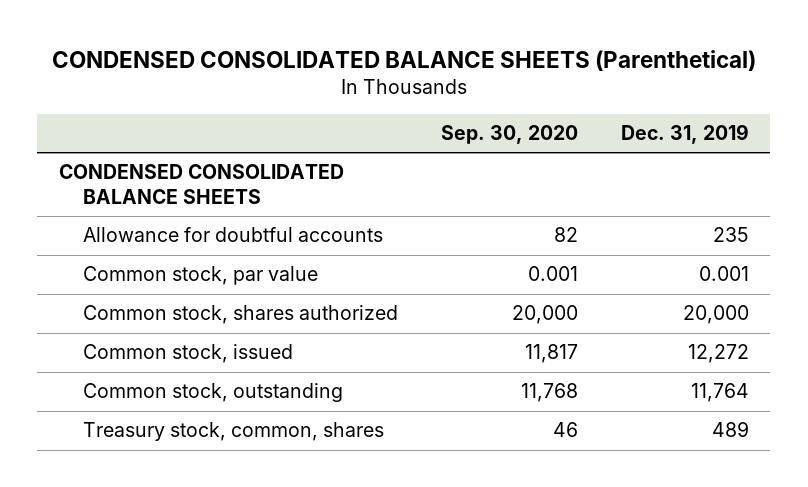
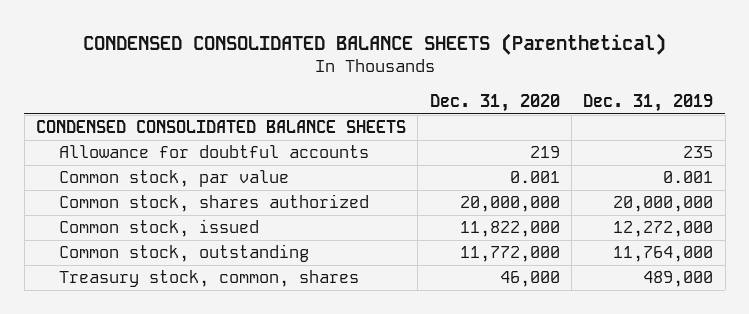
- | Sep. 30, 2020 | Dec. 31, 2019
+ | Dec. 31, 2020 | Dec. 31, 2019
- Common stock, shares authorized | 20,000 | 20,000
- Common stock, issued | 11,817 | 12,272
- Common stock, outstanding | 11,768 | 11,764
- Treasury stock, common, shares | 46 | 489
+ Common stock, shares authorized | 20,000,000 | 20,000,000
+ Common stock, issued | 11,822,000 | 12,272,000
+ Common stock, outstanding | 11,772,000 | 11,764,000
+ Treasury stock, common, shares | 46,000 | 489,000

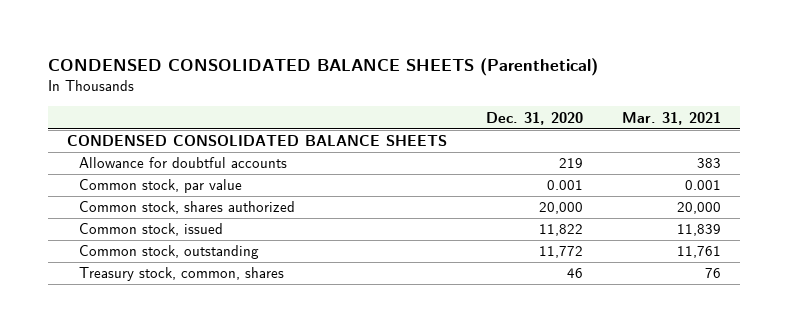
- | Dec. 31, 2020 | Dec. 31, 2019
+ | Dec. 31, 2020 | Mar. 31, 2021
- Common stock, shares authorized | 20,000,000 | 20,000,000
- Common stock, issued | 11,822,000 | 12,272,000
- Common stock, outstanding | 11,772,000 | 11,764,000
- Treasury stock, common, shares | 46,000 | 489,000
+ Common stock, shares authorized | 20,000 | 20,000
+ Common stock, issued | 11,822 | 11,839
+ Common stock, outstanding | 11,772 | 11,761
+ Treasury stock, common, shares | 46 | 76

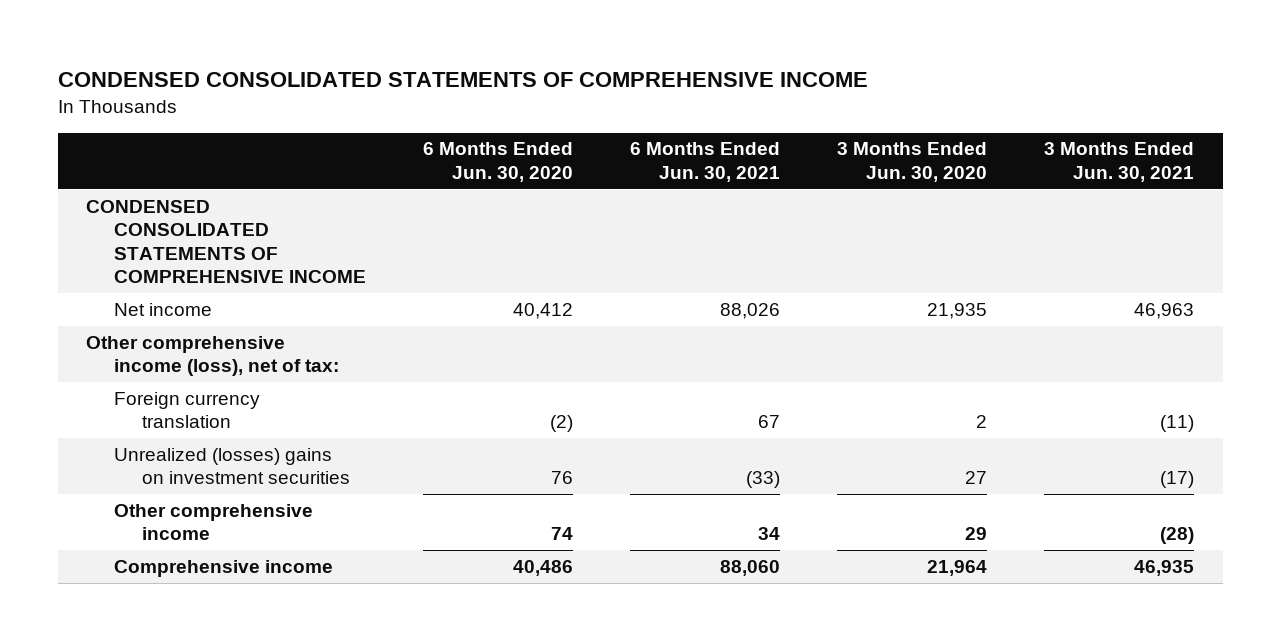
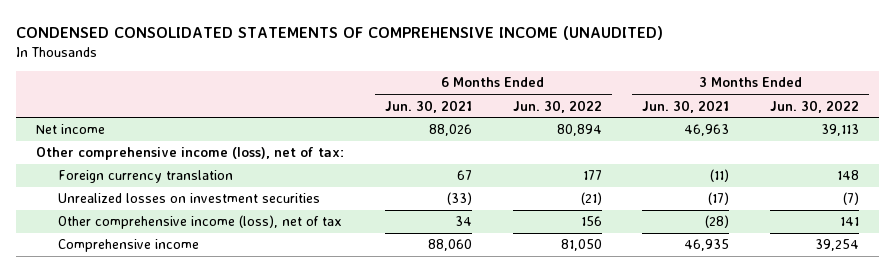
- CONDENSED CONSOLIDATED STATEMENTS OF COMPREHENSIVE INCOME
+ CONDENSED CONSOLIDATED STATEMENTS OF COMPREHENSIVE INCOME (UNAUDITED)
- | 6 Months Ended Jun. 30, 2020 | 6 Months Ended Jun. 30, 2021 | 3 Months Ended Jun. 30, 2020 | 3 Months Ended Jun. 30, 2021
+ | 6 Months Ended Jun. 30, 2021 | 6 Months Ended Jun. 30, 2022 | 3 Months Ended Jun. 30, 2021 | 3 Months Ended Jun. 30, 2022
- CONDENSED CONSOLIDATED STATEMENTS OF COMPREHENSIVE INCOME
- Unrealized (losses) gains on investment securities | 76 | (33) | 27 | (17)
- Other comprehensive income | 74 | 34 | 29 | (28)
+ Unrealized losses on investment securities | (33) | (21) | (17) | (7)
+ Other comprehensive income (loss), net of tax | 34 | 156 | (28) | 141

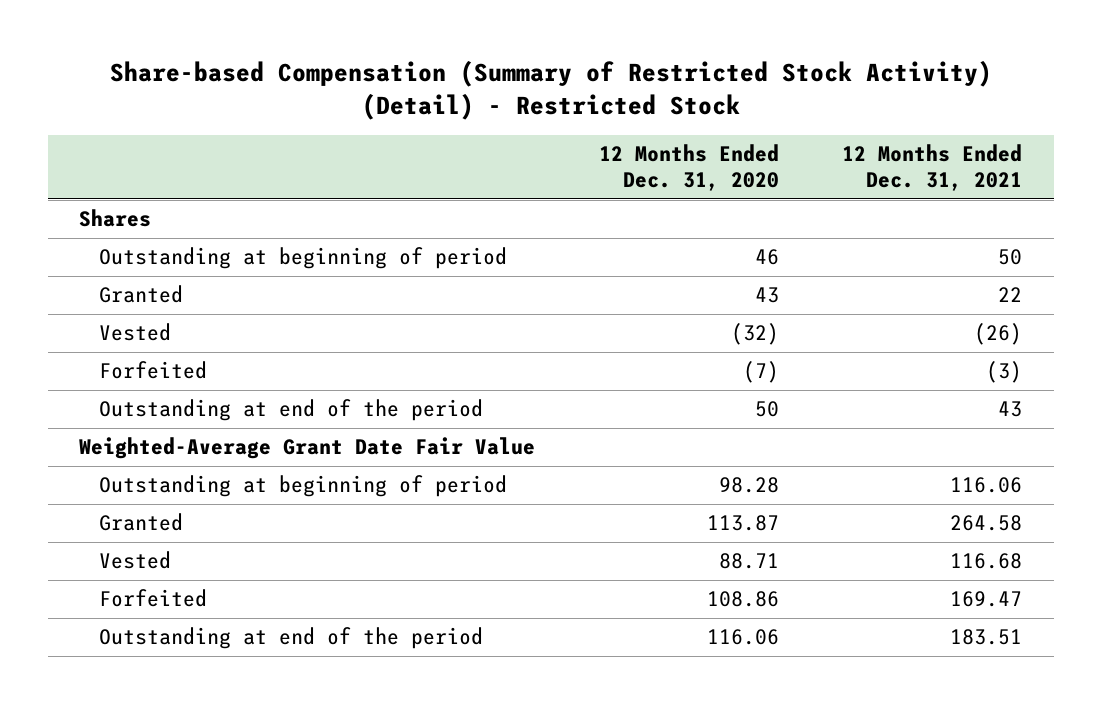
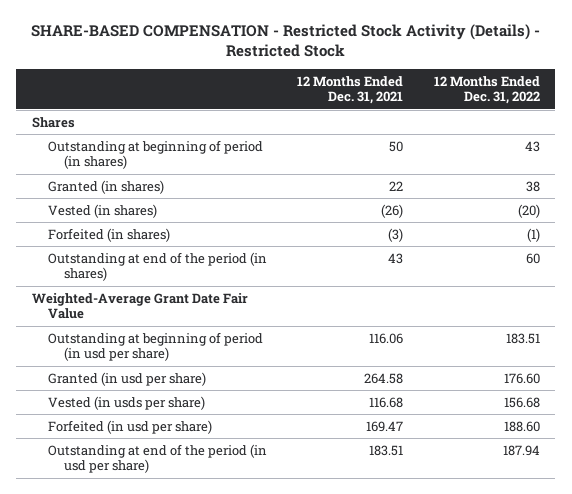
- Share-based Compensation (Summary of Restricted Stock Activity) (Detail) - Restricted Stock
+ SHARE-BASED COMPENSATION - Restricted Stock Activity (Details) - Restricted Stock
- | 12 Months Ended Dec. 31, 2020 | 12 Months Ended Dec. 31, 2021
+ | 12 Months Ended Dec. 31, 2021 | 12 Months Ended Dec. 31, 2022
- Outstanding at beginning of period | 46 | 50
- Granted | 43 | 22
- Vested | (32) | (26)
- Forfeited | (7) | (3)
- Outstanding at end of the period | 50 | 43
+ Outstanding at beginning of period (in shares) | 50 | 43
+ Granted (in shares) | 22 | 38
+ Vested (in shares) | (26) | (20)
+ Forfeited (in shares) | (3) | (1)
+ Outstanding at end of the period (in shares) | 43 | 60
- Outstanding at beginning of period | 98.28 | 116.06
- Granted | 113.87 | 264.58
- Vested | 88.71 | 116.68
- Forfeited | 108.86 | 169.47
- Outstanding at end of the period | 116.06 | 183.51
+ Outstanding at beginning of period (in usd per share) | 116.06 | 183.51
+ Granted (in usd per share) | 264.58 | 176.60
+ Vested (in usds per share) | 116.68 | 156.68
+ Forfeited (in usd per share) | 169.47 | 188.60
+ Outstanding at end of the period (in usd per share) | 183.51 | 187.94

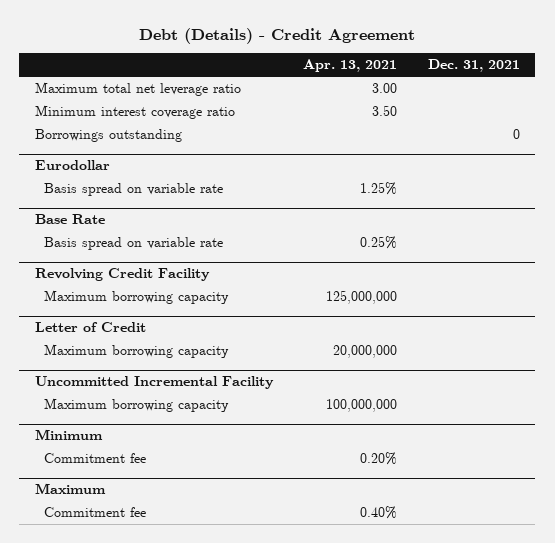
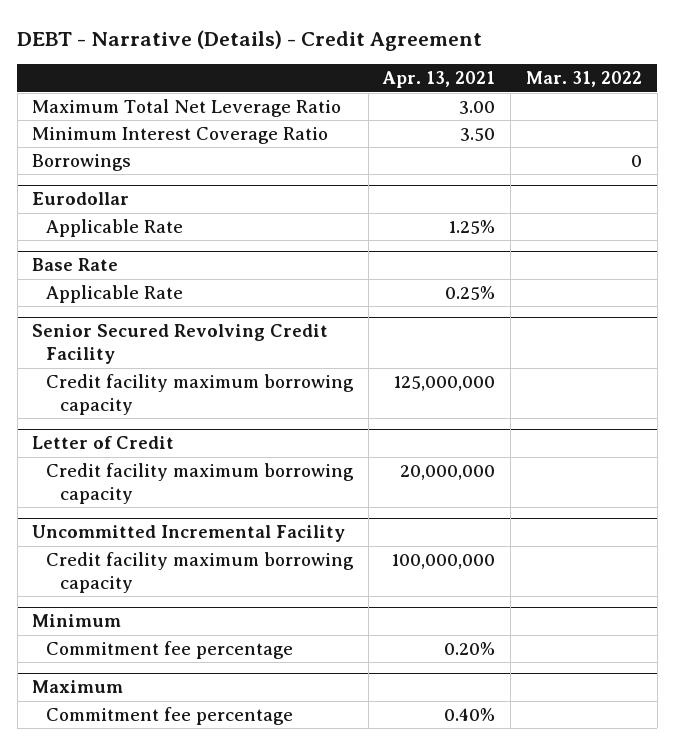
- Debt (Details) - Credit Agreement
+ DEBT - Narrative (Details) - Credit Agreement
- | Apr. 13, 2021 | Dec. 31, 2021
+ | Apr. 13, 2021 | Mar. 31, 2022
- Maximum total net leverage ratio | 3.00 |
- Minimum interest coverage ratio | 3.50 |
- Borrowings outstanding | | 0
+ Maximum Total Net Leverage Ratio | 3.00 |
+ Minimum Interest Coverage Ratio | 3.50 |
+ Borrowings | | 0
@ Eurodollar
- Basis spread on variable rate | 1.25% |
+ Applicable Rate | 1.25% |
@ Base Rate
- Basis spread on variable rate | 0.25% |
- Revolving Credit Facility
- Maximum borrowing capacity | 125,000,000 |
@ Base Rate
+ Applicable Rate | 0.25% |
+ Senior Secured Revolving Credit Facility
+ Credit facility maximum borrowing capacity | 125,000,000 |
@ Letter of Credit
- Maximum borrowing capacity | 20,000,000 |
+ Credit facility maximum borrowing capacity | 20,000,000 |
@ Uncommitted Incremental Facility
- Maximum borrowing capacity | 100,000,000 |
+ Credit facility maximum borrowing capacity | 100,000,000 |
@ Minimum
- Commitment fee | 0.20% |
+ Commitment fee percentage | 0.20% |
@ Maximum
- Commitment fee | 0.40% |
+ Commitment fee percentage | 0.40% |

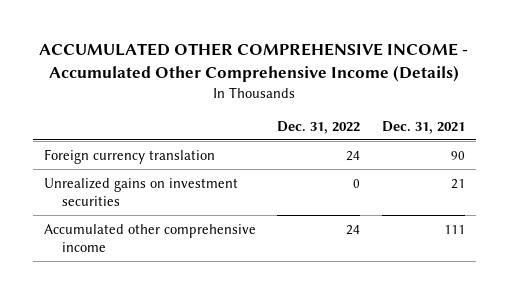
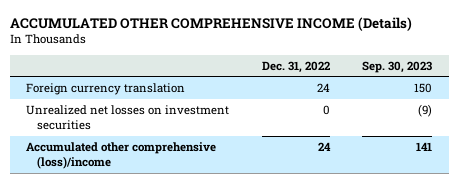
- ACCUMULATED OTHER COMPREHENSIVE INCOME - Accumulated Other Comprehensive Income (Details)
+ ACCUMULATED OTHER COMPREHENSIVE INCOME (Details)
- | Dec. 31, 2022 | Dec. 31, 2021
+ | Dec. 31, 2022 | Sep. 30, 2023
- Unrealized gains on investment securities | 0 | 21
- Accumulated other comprehensive income | 24 | 111
+ Unrealized net losses on investment securities | 0 | (9)
+ Accumulated other comprehensive (loss)/income | 24 | 141

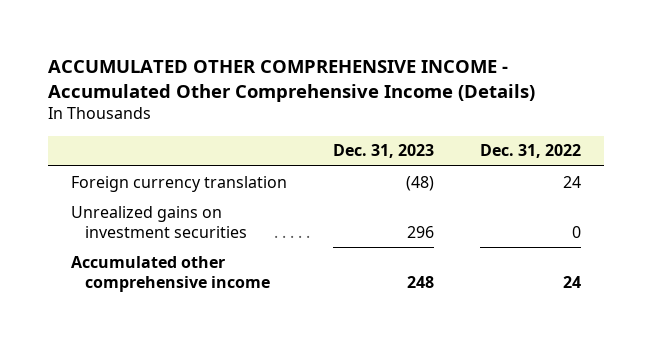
- ACCUMULATED OTHER COMPREHENSIVE INCOME (Details)
+ ACCUMULATED OTHER COMPREHENSIVE INCOME - Accumulated Other Comprehensive Income (Details)
- | Dec. 31, 2022 | Sep. 30, 2023
+ | Dec. 31, 2023 | Dec. 31, 2022
- Unrealized net losses on investment securities | 0 | (9)
- Accumulated other comprehensive (loss)/income | 24 | 141
+ Unrealized gains on investment securities | 296 | 0
+ Accumulated other comprehensive income | 248 | 24

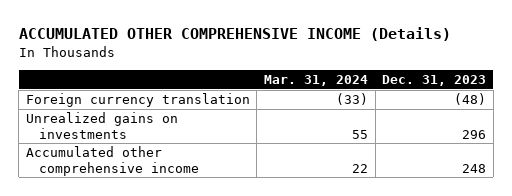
- ACCUMULATED OTHER COMPREHENSIVE INCOME - Accumulated Other Comprehensive Income (Details)
+ ACCUMULATED OTHER COMPREHENSIVE INCOME (Details)
- | Dec. 31, 2023 | Dec. 31, 2022
+ | Mar. 31, 2024 | Dec. 31, 2023
- Unrealized gains on investment securities | 296 | 0
+ Unrealized gains on investments | 55 | 296

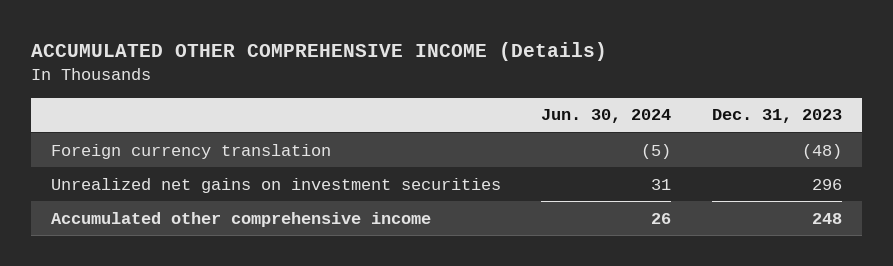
- | Mar. 31, 2024 | Dec. 31, 2023
+ | Jun. 30, 2024 | Dec. 31, 2023
- Unrealized gains on investments | 55 | 296
+ Unrealized net gains on investment securities | 31 | 296

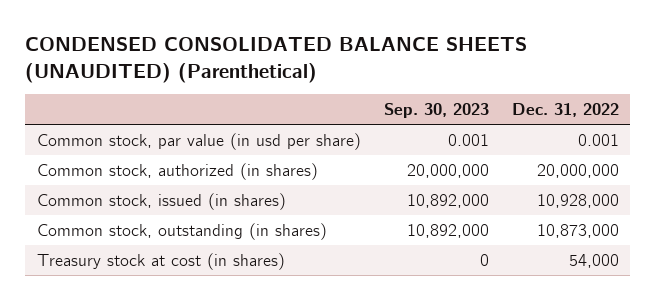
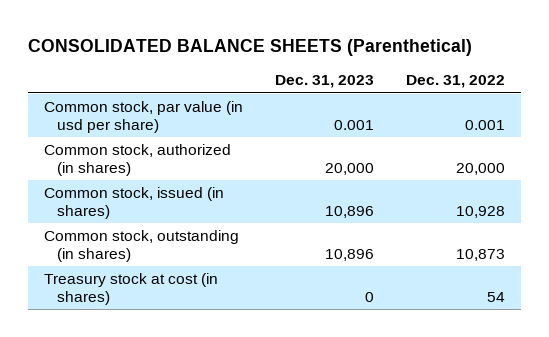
- CONDENSED CONSOLIDATED BALANCE SHEETS (UNAUDITED) (Parenthetical)
+ CONSOLIDATED BALANCE SHEETS (Parenthetical)
- | Sep. 30, 2023 | Dec. 31, 2022
+ | Dec. 31, 2023 | Dec. 31, 2022
- Common stock, authorized (in shares) | 20,000,000 | 20,000,000
- Common stock, issued (in shares) | 10,892,000 | 10,928,000
- Common stock, outstanding (in shares) | 10,892,000 | 10,873,000
- Treasury stock at cost (in shares) | 0 | 54,000
+ Common stock, authorized (in shares) | 20,000 | 20,000
+ Common stock, issued (in shares) | 10,896 | 10,928
+ Common stock, outstanding (in shares) | 10,896 | 10,873
+ Treasury stock at cost (in shares) | 0 | 54

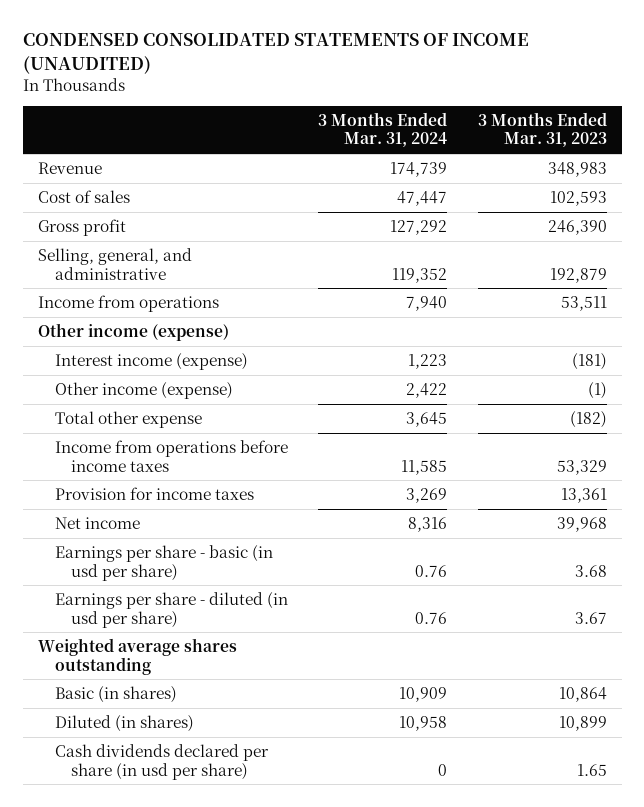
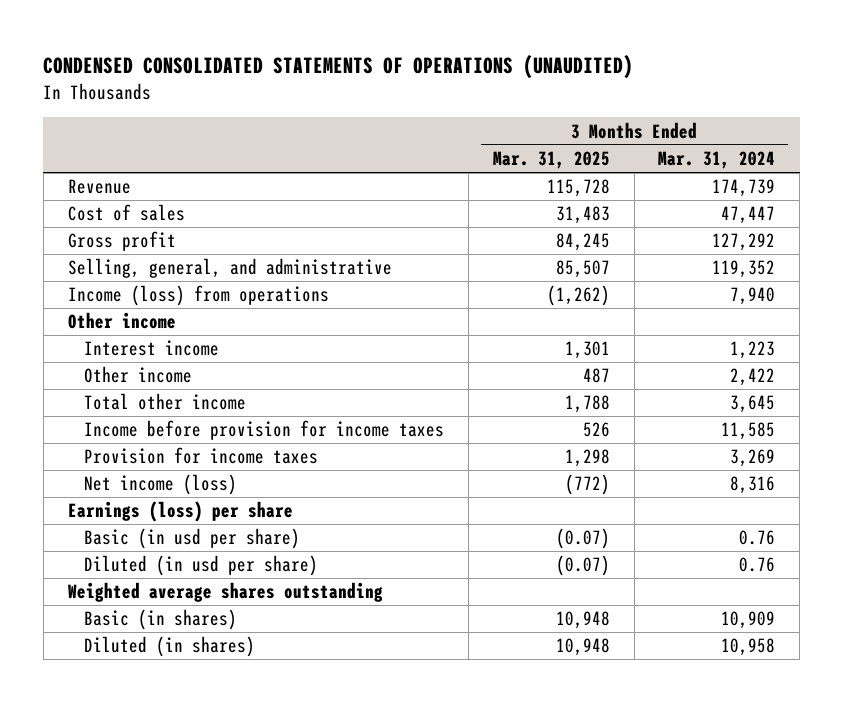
- CONDENSED CONSOLIDATED STATEMENTS OF INCOME (UNAUDITED)
+ CONDENSED CONSOLIDATED STATEMENTS OF OPERATIONS (UNAUDITED)
- | 3 Months Ended Mar. 31, 2024 | 3 Months Ended Mar. 31, 2023
+ | 3 Months Ended Mar. 31, 2025 | 3 Months Ended Mar. 31, 2024
- Income from operations | 7,940 | 53,511
- Other income (expense)
- Interest income (expense) | 1,223 | (181)
- Other income (expense) | 2,422 | (1)
- Total other expense | 3,645 | (182)
- Income from operations before income taxes | 11,585 | 53,329
+ Income (loss) from operations | (1,262) | 7,940
+ Other income
+ Interest income | 1,301 | 1,223
+ Other income | 487 | 2,422
+ Total other income | 1,788 | 3,645
+ Income before provision for income taxes | 526 | 11,585
- Net income | 8,316 | 39,968
- Earnings per share - basic (in usd per share) | 0.76 | 3.68
- Earnings per share - diluted (in usd per share) | 0.76 | 3.67
+ Net income (loss) | (772) | 8,316
+ Earnings (loss) per share
+ Basic (in usd per share) | (0.07) | 0.76
+ Diluted (in usd per share) | (0.07) | 0.76
- Cash dividends declared per share (in usd per share) | 0 | 1.65

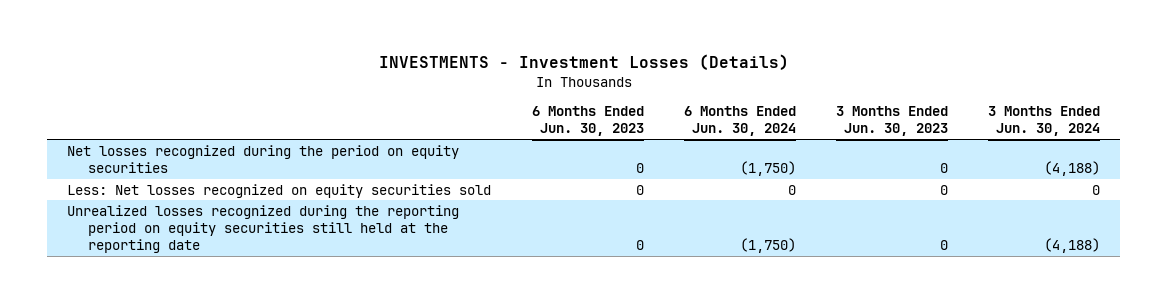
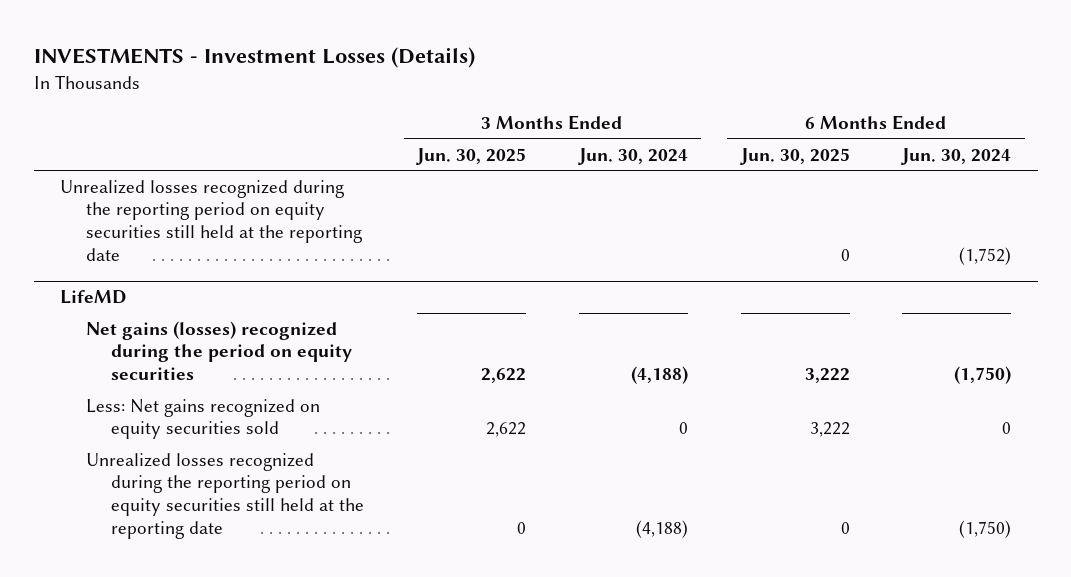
- | 6 Months Ended Jun. 30, 2023 | 6 Months Ended Jun. 30, 2024 | 3 Months Ended Jun. 30, 2023 | 3 Months Ended Jun. 30, 2024
+ | 3 Months Ended Jun. 30, 2025 | 3 Months Ended Jun. 30, 2024 | 6 Months Ended Jun. 30, 2025 | 6 Months Ended Jun. 30, 2024
- Net losses recognized during the period on equity securities | 0 | (1,750) | 0 | (4,188)
- Less: Net losses recognized on equity securities sold | 0 | 0 | 0 | 0
+ Unrealized losses recognized during the reporting period on equity securities still held at the reporting date | | | 0 | (1,752)
+ LifeMD
+ Net gains (losses) recognized during the period on equity securities | 2,622 | (4,188) | 3,222 | (1,750)
+ Less: Net gains recognized on equity securities sold | 2,622 | 0 | 3,222 | 0

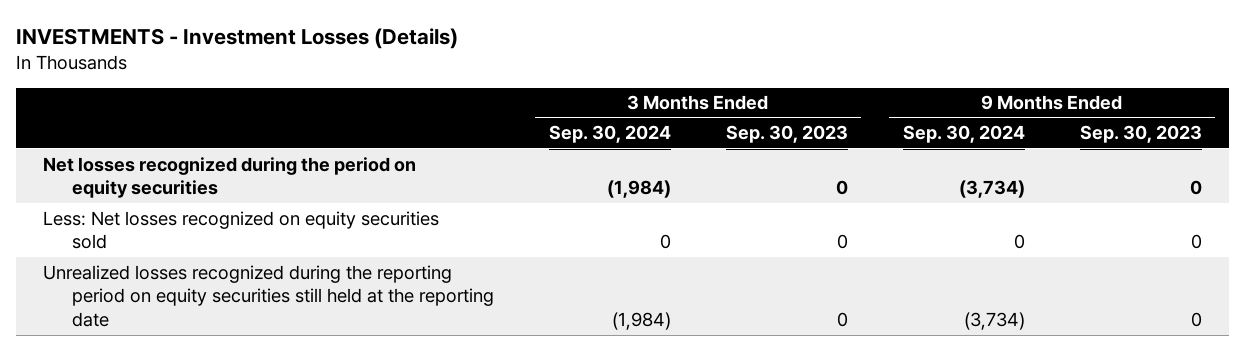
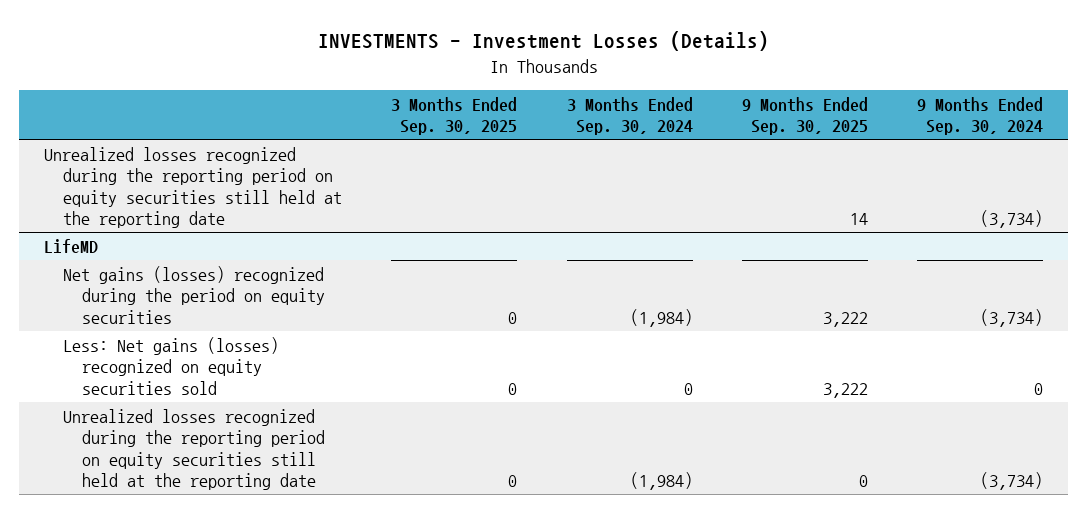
- | 3 Months Ended Sep. 30, 2024 | 3 Months Ended Sep. 30, 2023 | 9 Months Ended Sep. 30, 2024 | 9 Months Ended Sep. 30, 2023
+ | 3 Months Ended Sep. 30, 2025 | 3 Months Ended Sep. 30, 2024 | 9 Months Ended Sep. 30, 2025 | 9 Months Ended Sep. 30, 2024
- Net losses recognized during the period on equity securities | (1,984) | 0 | (3,734) | 0
- Less: Net losses recognized on equity securities sold | 0 | 0 | 0 | 0
+ Unrealized losses recognized during the reporting period on equity securities still held at the reporting date | | | 14 | (3,734)
+ LifeMD
+ Net gains (losses) recognized during the period on equity securities | 0 | (1,984) | 3,222 | (3,734)
+ Less: Net gains (losses) recognized on equity securities sold | 0 | 0 | 3,222 | 0

